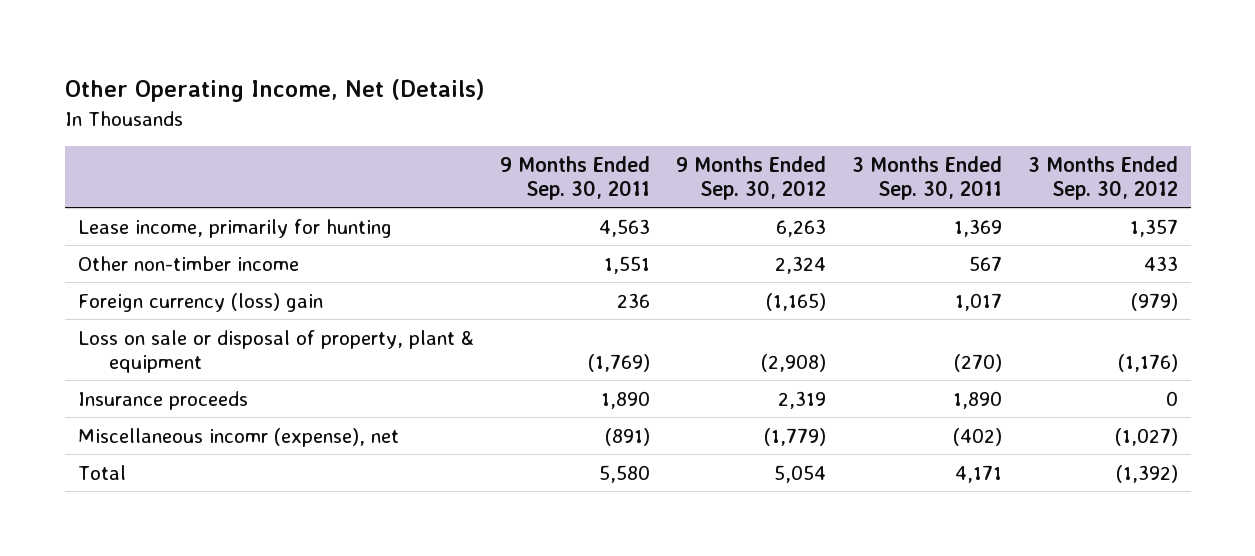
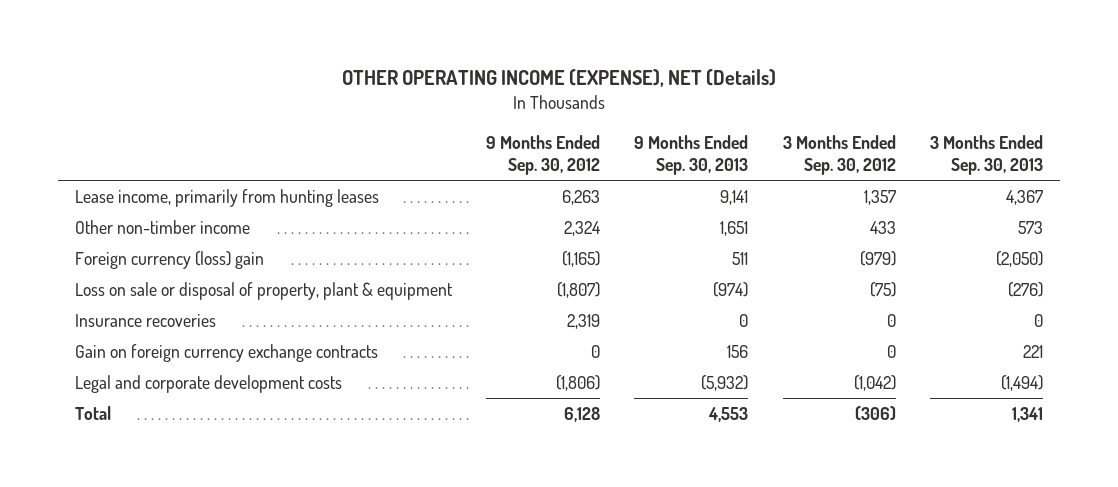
- Other Operating Income, Net (Details)
+ OTHER OPERATING INCOME (EXPENSE), NET (Details)
- | 9 Months Ended Sep. 30, 2011 | 9 Months Ended Sep. 30, 2012 | 3 Months Ended Sep. 30, 2011 | 3 Months Ended Sep. 30, 2012
+ | 9 Months Ended Sep. 30, 2012 | 9 Months Ended Sep. 30, 2013 | 3 Months Ended Sep. 30, 2012 | 3 Months Ended Sep. 30, 2013
- Lease income, primarily for hunting | 4,563 | 6,263 | 1,369 | 1,357
+ Lease income, primarily from hunting leases | 6,263 | 9,141 | 1,357 | 4,367
- Loss on sale or disposal of property, plant & equipment | (1,769) | (2,908) | (270) | (1,176)
- Insurance proceeds | 1,890 | 2,319 | 1,890 | 0
- Miscellaneous incomr (expense), net | (891) | (1,779) | (402) | (1,027)
- Total | 5,580 | 5,054 | 4,171 | (1,392)
+ Loss on sale or disposal of property, plant & equipment | (1,807) | (974) | (75) | (276)
+ Insurance recoveries | 2,319 | 0 | 0 | 0
+ Gain on foreign currency exchange contracts | 0 | 156 | 0 | 221
+ Legal and corporate development costs | (1,806) | (5,932) | (1,042) | (1,494)
+ Total | 6,128 | 4,553 | (306) | 1,341

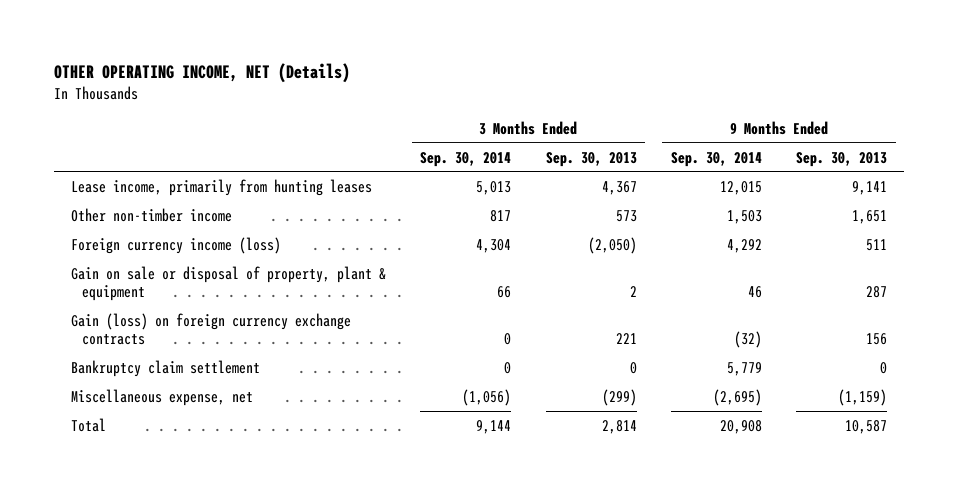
- OTHER OPERATING INCOME (EXPENSE), NET (Details)
+ OTHER OPERATING INCOME, NET (Details)
- | 9 Months Ended Sep. 30, 2012 | 9 Months Ended Sep. 30, 2013 | 3 Months Ended Sep. 30, 2012 | 3 Months Ended Sep. 30, 2013
+ | 3 Months Ended Sep. 30, 2014 | 3 Months Ended Sep. 30, 2013 | 9 Months Ended Sep. 30, 2014 | 9 Months Ended Sep. 30, 2013
- Foreign currency (loss) gain | (1,165) | 511 | (979) | (2,050)
- Loss on sale or disposal of property, plant & equipment | (1,807) | (974) | (75) | (276)
- Insurance recoveries | 2,319 | 0 | 0 | 0
- Gain on foreign currency exchange contracts | 0 | 156 | 0 | 221
- Legal and corporate development costs | (1,806) | (5,932) | (1,042) | (1,494)
- Total | 6,128 | 4,553 | (306) | 1,341
+ Foreign currency income (loss) | 4,304 | (2,050) | 4,292 | 511
+ Gain on sale or disposal of property, plant & equipment | 66 | 2 | 46 | 287
+ Gain (loss) on foreign currency exchange contracts | 0 | 221 | (32) | 156
+ Bankruptcy claim settlement | 0 | 0 | 5,779 | 0
+ Miscellaneous expense, net | (1,056) | (299) | (2,695) | (1,159)
+ Total | 9,144 | 2,814 | 20,908 | 10,587

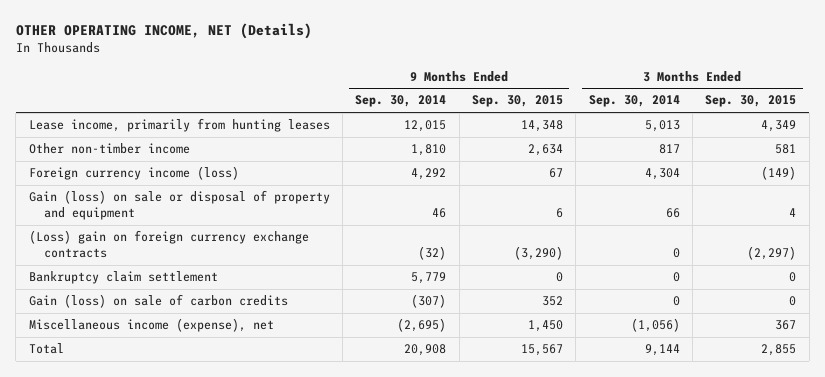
- | 3 Months Ended Sep. 30, 2014 | 3 Months Ended Sep. 30, 2013 | 9 Months Ended Sep. 30, 2014 | 9 Months Ended Sep. 30, 2013
+ | 9 Months Ended Sep. 30, 2014 | 9 Months Ended Sep. 30, 2015 | 3 Months Ended Sep. 30, 2014 | 3 Months Ended Sep. 30, 2015
- Other non-timber income | 817 | 573 | 1,503 | 1,651
+ Other non-timber income | 1,810 | 2,634 | 817 | 581
- Gain on sale or disposal of property, plant & equipment | 66 | 2 | 46 | 287
- Gain (loss) on foreign currency exchange contracts | 0 | 221 | (32) | 156
+ Gain (loss) on sale or disposal of property and equipment | 46 | 6 | 66 | 4
+ (Loss) gain on foreign currency exchange contracts | (32) | (3,290) | 0 | (2,297)
- Miscellaneous expense, net | (1,056) | (299) | (2,695) | (1,159)
+ Gain (loss) on sale of carbon credits | (307) | 352 | 0 | 0
+ Miscellaneous income (expense), net | (2,695) | 1,450 | (1,056) | 367

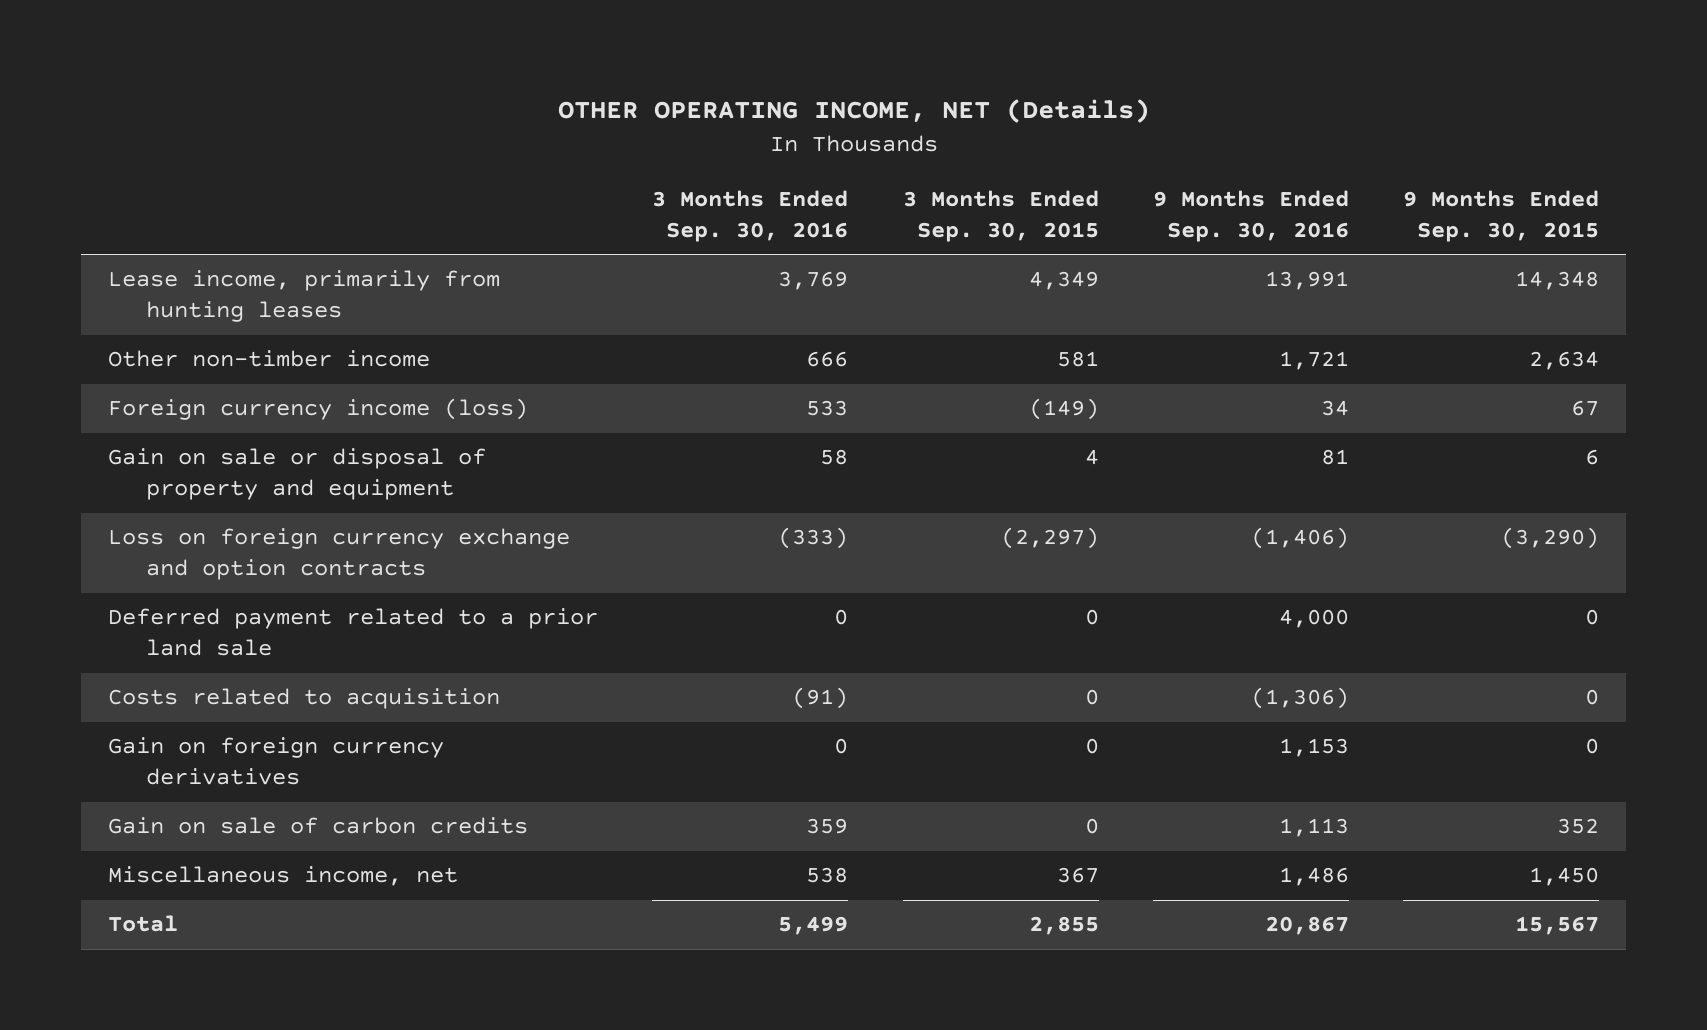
- | 9 Months Ended Sep. 30, 2014 | 9 Months Ended Sep. 30, 2015 | 3 Months Ended Sep. 30, 2014 | 3 Months Ended Sep. 30, 2015
+ | 3 Months Ended Sep. 30, 2016 | 3 Months Ended Sep. 30, 2015 | 9 Months Ended Sep. 30, 2016 | 9 Months Ended Sep. 30, 2015
- Gain (loss) on sale or disposal of property and equipment | 46 | 6 | 66 | 4
- (Loss) gain on foreign currency exchange contracts | (32) | (3,290) | 0 | (2,297)
- Bankruptcy claim settlement | 5,779 | 0 | 0 | 0
- Gain (loss) on sale of carbon credits | (307) | 352 | 0 | 0
- Miscellaneous income (expense), net | (2,695) | 1,450 | (1,056) | 367
+ Gain on sale or disposal of property and equipment | 58 | 4 | 81 | 6
+ Loss on foreign currency exchange and option contracts | (333) | (2,297) | (1,406) | (3,290)
+ Deferred payment related to a prior land sale | 0 | 0 | 4,000 | 0
+ Costs related to acquisition | (91) | 0 | (1,306) | 0
+ Gain on foreign currency derivatives | 0 | 0 | 1,153 | 0
+ Gain on sale of carbon credits | 359 | 0 | 1,113 | 352
+ Miscellaneous income, net | 538 | 367 | 1,486 | 1,450

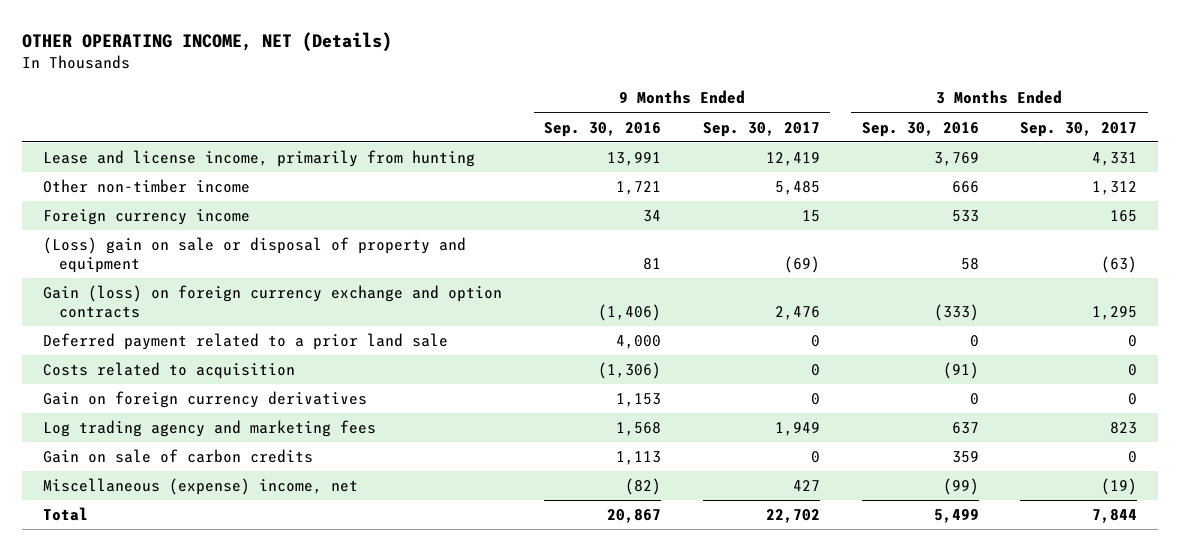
- | 3 Months Ended Sep. 30, 2016 | 3 Months Ended Sep. 30, 2015 | 9 Months Ended Sep. 30, 2016 | 9 Months Ended Sep. 30, 2015
+ | 9 Months Ended Sep. 30, 2016 | 9 Months Ended Sep. 30, 2017 | 3 Months Ended Sep. 30, 2016 | 3 Months Ended Sep. 30, 2017
- Lease income, primarily from hunting leases | 3,769 | 4,349 | 13,991 | 14,348
+ Lease and license income, primarily from hunting | 13,991 | 12,419 | 3,769 | 4,331
- Foreign currency income (loss) | 533 | (149) | 34 | 67
- Gain on sale or disposal of property and equipment | 58 | 4 | 81 | 6
- Loss on foreign currency exchange and option contracts | (333) | (2,297) | (1,406) | (3,290)
+ Foreign currency income | 34 | 15 | 533 | 165
+ (Loss) gain on sale or disposal of property and equipment | 81 | (69) | 58 | (63)
+ Gain (loss) on foreign currency exchange and option contracts | (1,406) | 2,476 | (333) | 1,295
+ Log trading agency and marketing fees | 1,568 | 1,949 | 637 | 823
- Miscellaneous income, net | 538 | 367 | 1,486 | 1,450
+ Miscellaneous (expense) income, net | (82) | 427 | (99) | (19)

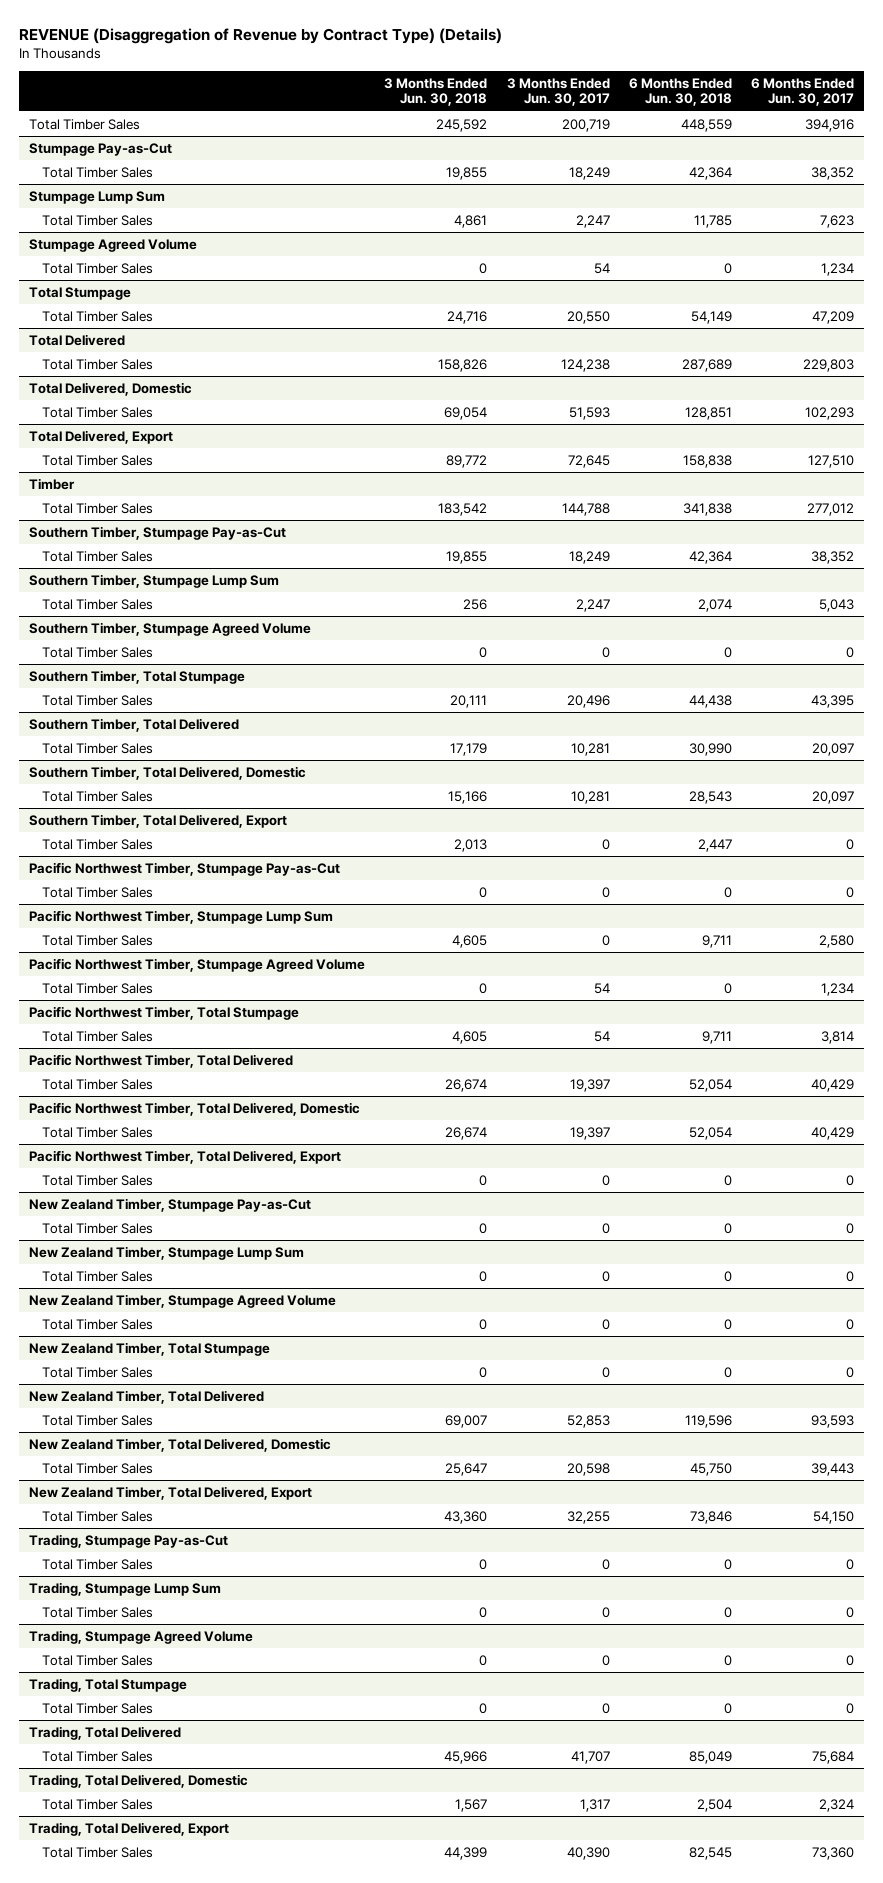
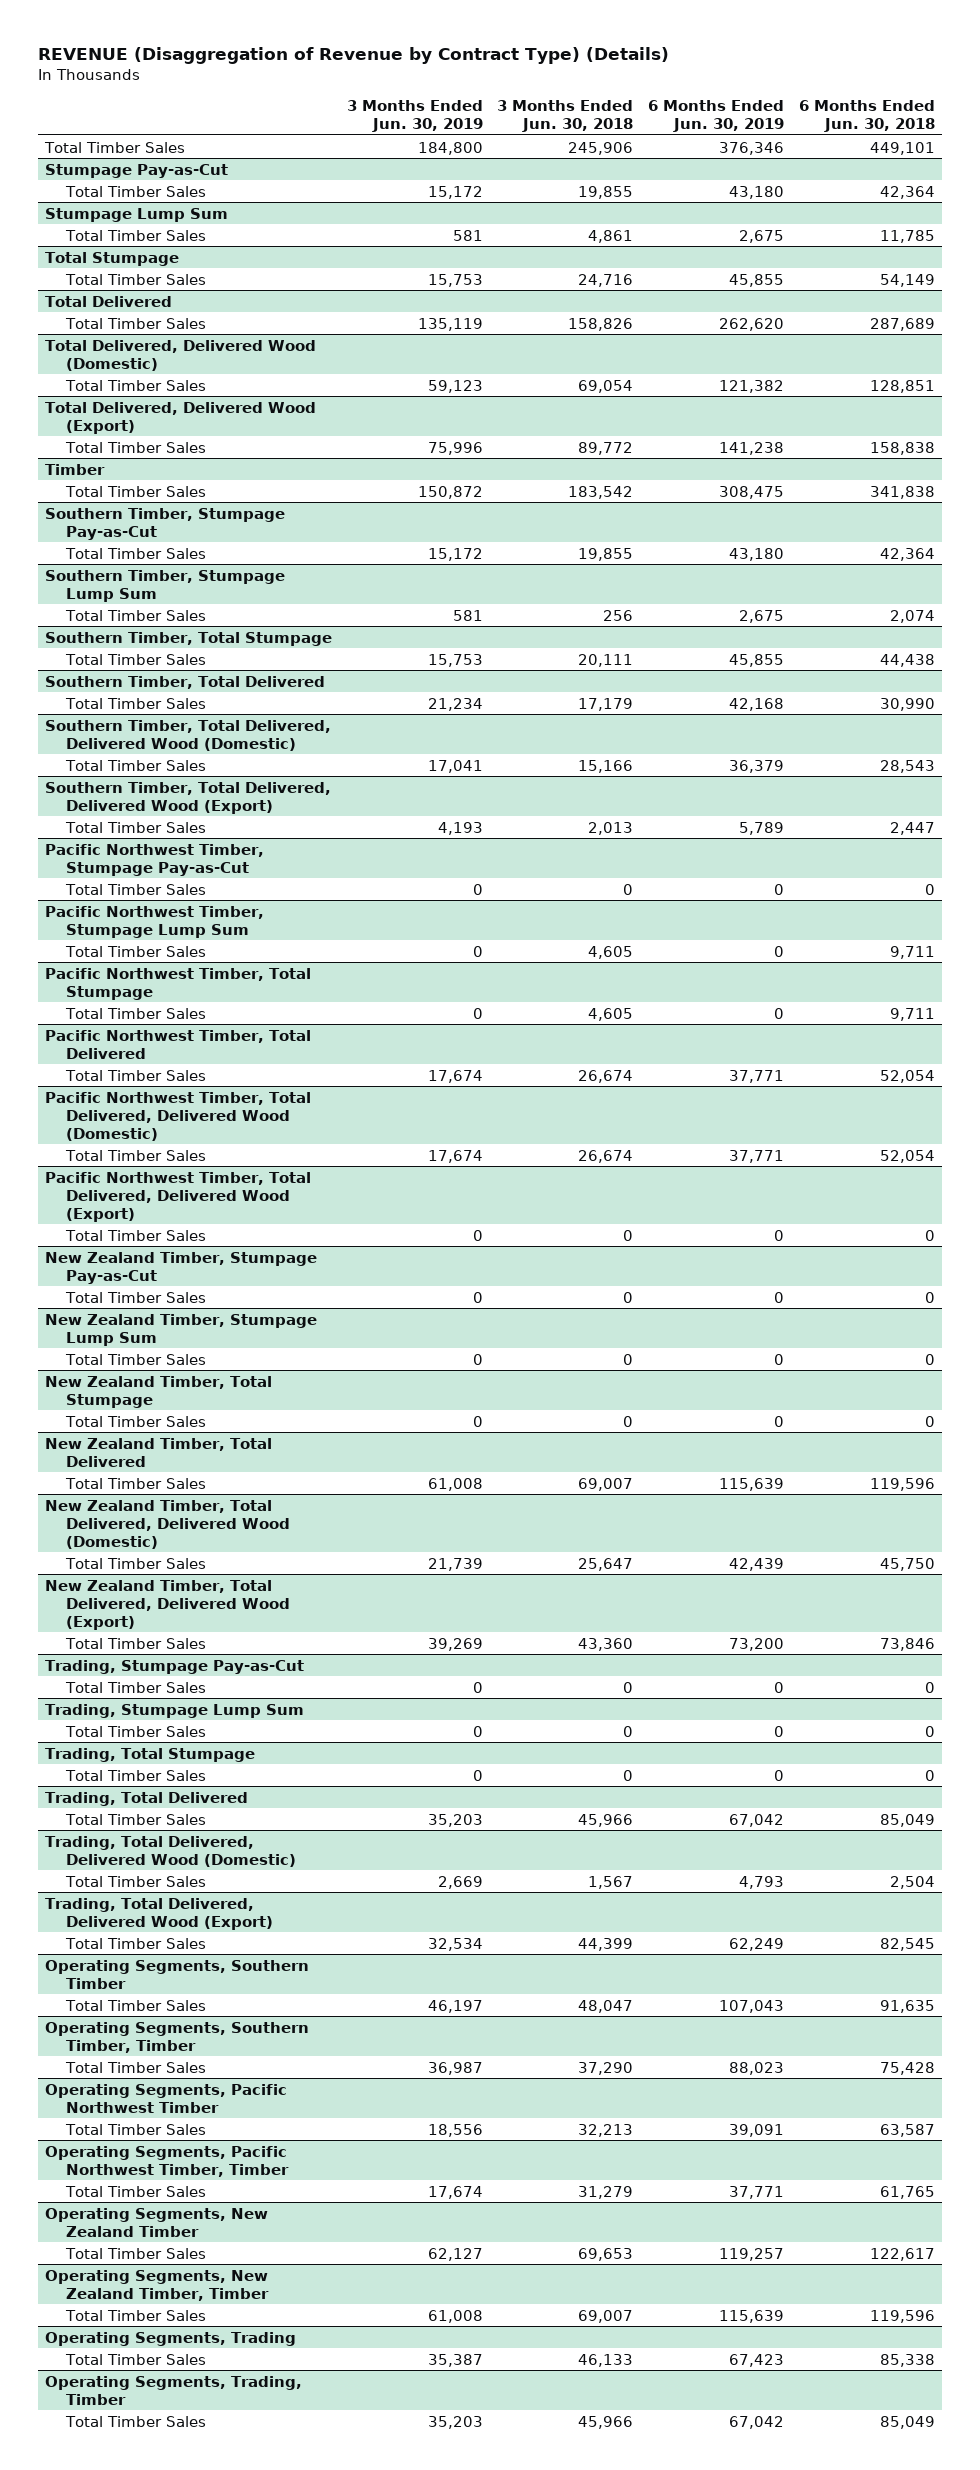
- | 3 Months Ended Jun. 30, 2018 | 3 Months Ended Jun. 30, 2017 | 6 Months Ended Jun. 30, 2018 | 6 Months Ended Jun. 30, 2017
+ | 3 Months Ended Jun. 30, 2019 | 3 Months Ended Jun. 30, 2018 | 6 Months Ended Jun. 30, 2019 | 6 Months Ended Jun. 30, 2018
- Total Timber Sales | 245,592 | 200,719 | 448,559 | 394,916
+ Total Timber Sales | 184,800 | 245,906 | 376,346 | 449,101
- Stumpage Agreed Volume
- Total Timber Sales | 0 | 54 | 0 | 1,234
- Total Delivered, Domestic
+ Total Delivered, Delivered Wood (Domestic)
- Total Delivered, Export
+ Total Delivered, Delivered Wood (Export)
- Southern Timber, Stumpage Agreed Volume
- Total Timber Sales | 0 | 0 | 0 | 0
- Southern Timber, Total Delivered, Domestic
+ Southern Timber, Total Delivered, Delivered Wood (Domestic)
- Southern Timber, Total Delivered, Export
+ Southern Timber, Total Delivered, Delivered Wood (Export)
- Pacific Northwest Timber, Stumpage Agreed Volume
- Total Timber Sales | 0 | 54 | 0 | 1,234
- Pacific Northwest Timber, Total Delivered, Domestic
+ Pacific Northwest Timber, Total Delivered, Delivered Wood (Domestic)
- Pacific Northwest Timber, Total Delivered, Export
+ Pacific Northwest Timber, Total Delivered, Delivered Wood (Export)
- New Zealand Timber, Stumpage Agreed Volume
- Total Timber Sales | 0 | 0 | 0 | 0
- New Zealand Timber, Total Delivered, Domestic
+ New Zealand Timber, Total Delivered, Delivered Wood (Domestic)
- New Zealand Timber, Total Delivered, Export
+ New Zealand Timber, Total Delivered, Delivered Wood (Export)
- Trading, Stumpage Agreed Volume
- Total Timber Sales | 0 | 0 | 0 | 0
- Trading, Total Delivered, Domestic
+ Trading, Total Delivered, Delivered Wood (Domestic)
- Trading, Total Delivered, Export
+ Trading, Total Delivered, Delivered Wood (Export)
+ Operating Segments, Southern Timber
+ Total Timber Sales | 46,197 | 48,047 | 107,043 | 91,635
+ Operating Segments, Southern Timber, Timber
+ Total Timber Sales | 36,987 | 37,290 | 88,023 | 75,428
+ Operating Segments, Pacific Northwest Timber
+ Total Timber Sales | 18,556 | 32,213 | 39,091 | 63,587
+ Operating Segments, Pacific Northwest Timber, Timber
+ Total Timber Sales | 17,674 | 31,279 | 37,771 | 61,765
+ Operating Segments, New Zealand Timber
+ Total Timber Sales | 62,127 | 69,653 | 119,257 | 122,617
+ Operating Segments, New Zealand Timber, Timber
+ Total Timber Sales | 61,008 | 69,007 | 115,639 | 119,596
+ Operating Segments, Trading
+ Total Timber Sales | 35,387 | 46,133 | 67,423 | 85,338
+ Operating Segments, Trading, Timber
+ Total Timber Sales | 35,203 | 45,966 | 67,042 | 85,049

